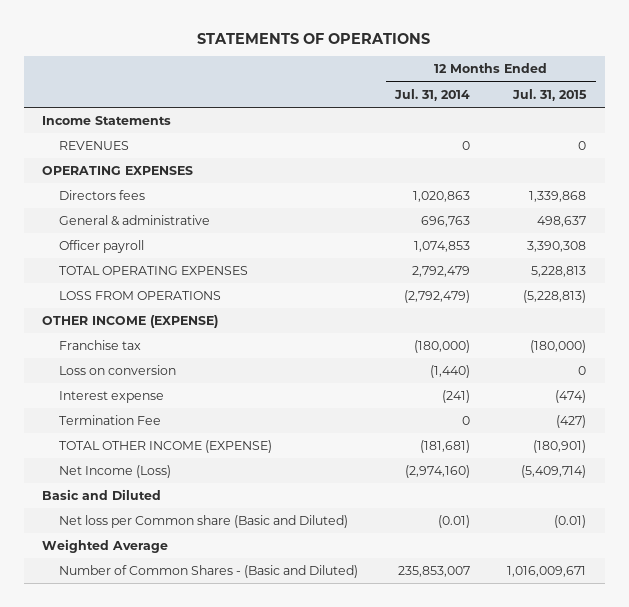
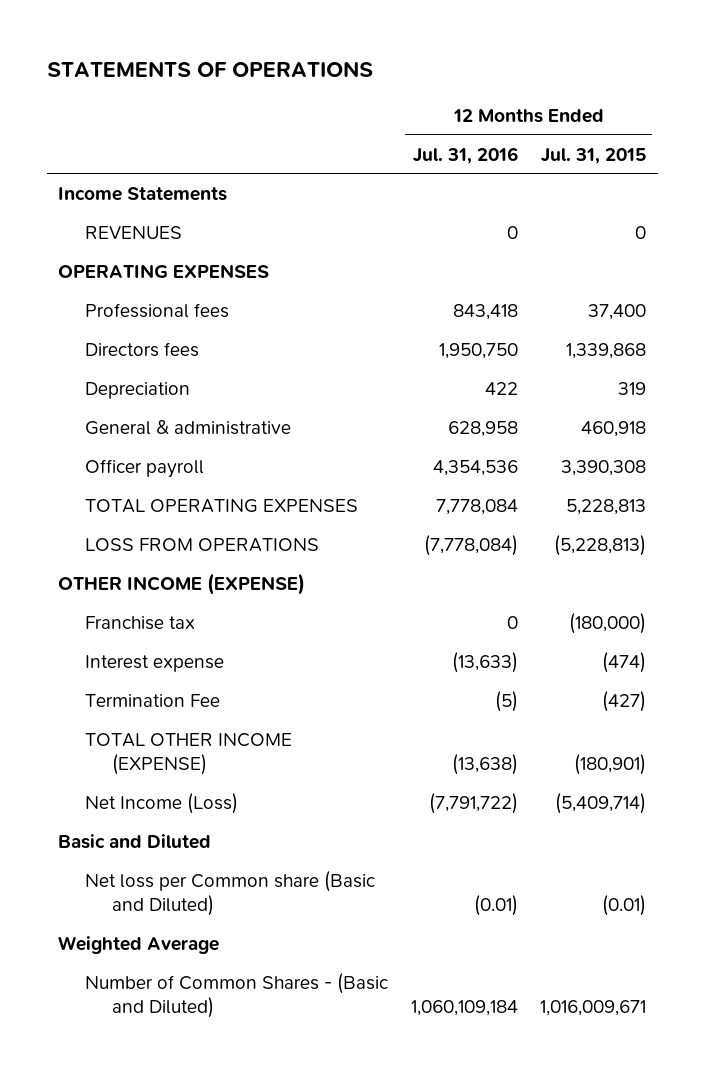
- | 12 Months Ended Jul. 31, 2014 | 12 Months Ended Jul. 31, 2015
+ | 12 Months Ended Jul. 31, 2016 | 12 Months Ended Jul. 31, 2015
+ Professional fees | 843,418 | 37,400
- General & administrative | 696,763 | 498,637
+ Depreciation | 422 | 319
+ General & administrative | 628,958 | 460,918
- Loss on conversion | (1,440) | 0

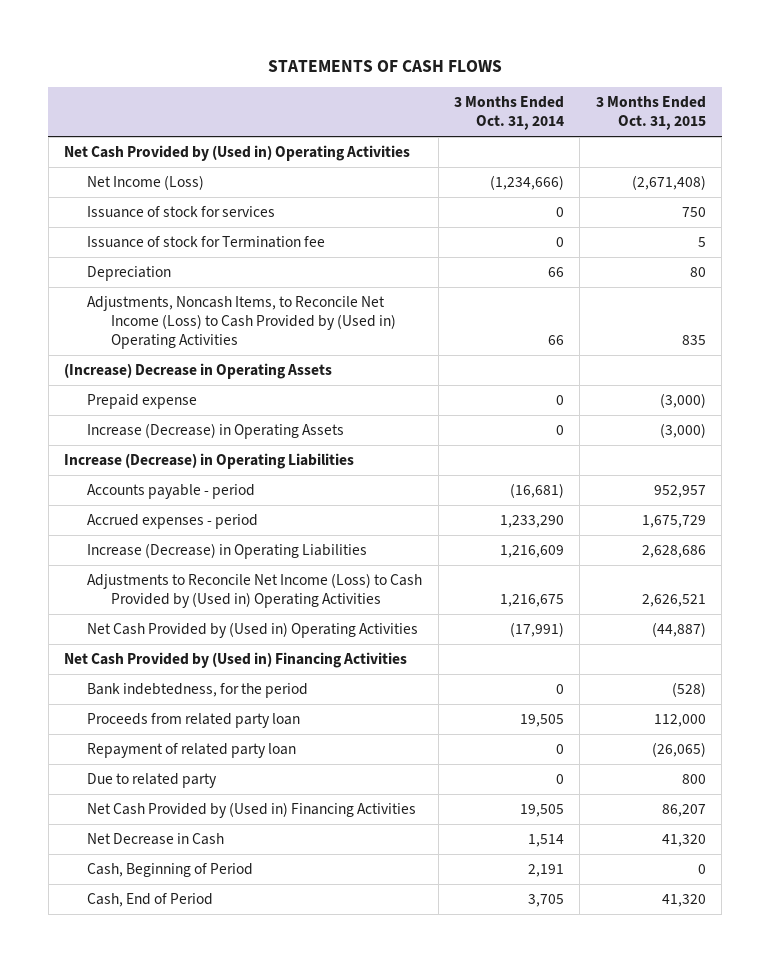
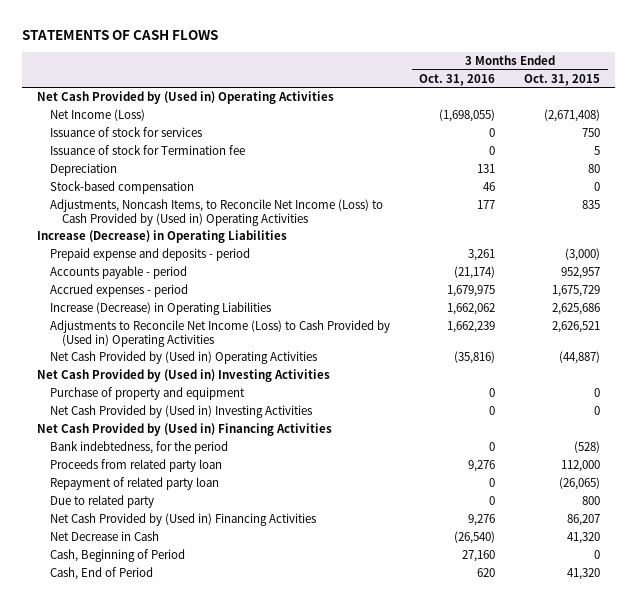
- | 3 Months Ended Oct. 31, 2014 | 3 Months Ended Oct. 31, 2015
+ | 3 Months Ended Oct. 31, 2016 | 3 Months Ended Oct. 31, 2015
+ Stock-based compensation | 46 | 0
- (Increase) Decrease in Operating Assets
- Prepaid expense | 0 | (3,000)
- Increase (Decrease) in Operating Assets | 0 | (3,000)
+ Prepaid expense and deposits - period | 3,261 | (3,000)
- Increase (Decrease) in Operating Liabilities | 1,216,609 | 2,628,686
+ Increase (Decrease) in Operating Liabilities | 1,662,062 | 2,625,686
+ Net Cash Provided by (Used in) Investing Activities
+ Purchase of property and equipment | 0 | 0
+ Net Cash Provided by (Used in) Investing Activities | 0 | 0

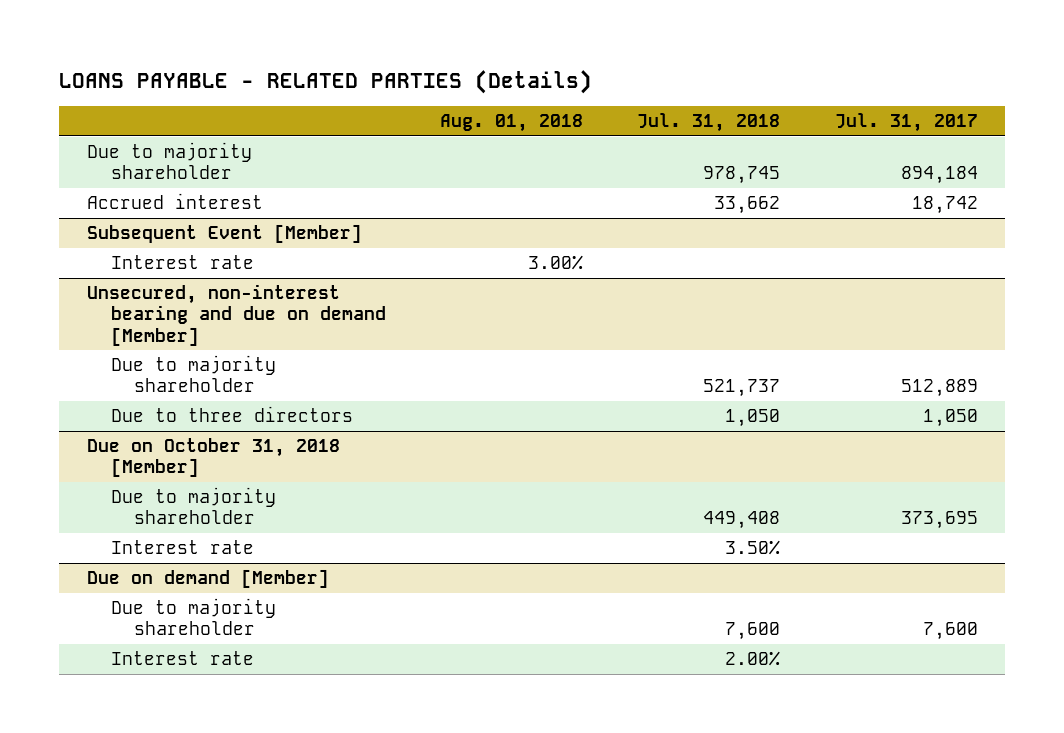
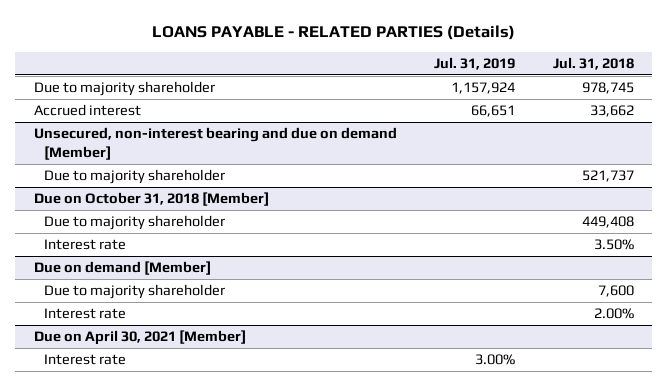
- | Aug. 01, 2018 | Jul. 31, 2018 | Jul. 31, 2017
+ | Jul. 31, 2019 | Jul. 31, 2018
- Subsequent Event [Member]
- Interest rate | 3.00% | |
@ Unsecured, non-interest bearing and due on demand [Member]
- Due to three directors | | 1,050 | 1,050
+ Due on April 30, 2021 [Member]
+ Interest rate | 3.00% |

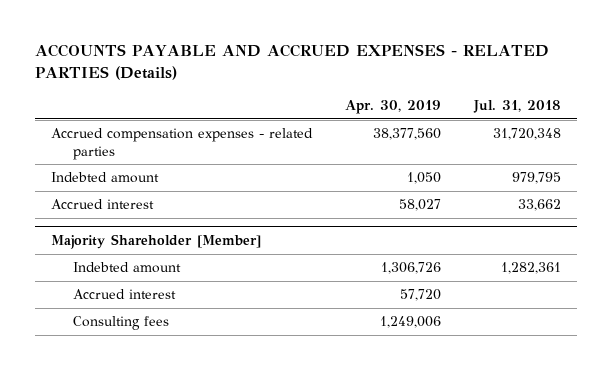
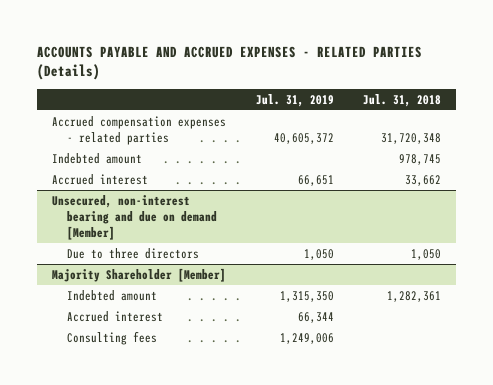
- | Apr. 30, 2019 | Jul. 31, 2018
+ | Jul. 31, 2019 | Jul. 31, 2018
- Indebted amount | 1,050 | 979,795
+ Indebted amount | | 978,745
+ Unsecured, non-interest bearing and due on demand [Member]
+ Due to three directors | 1,050 | 1,050

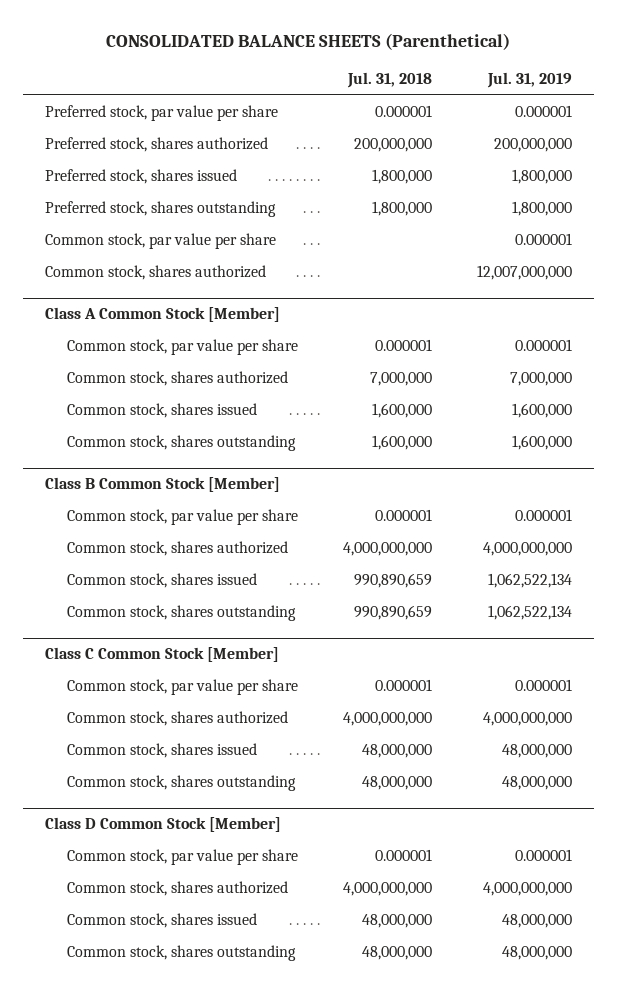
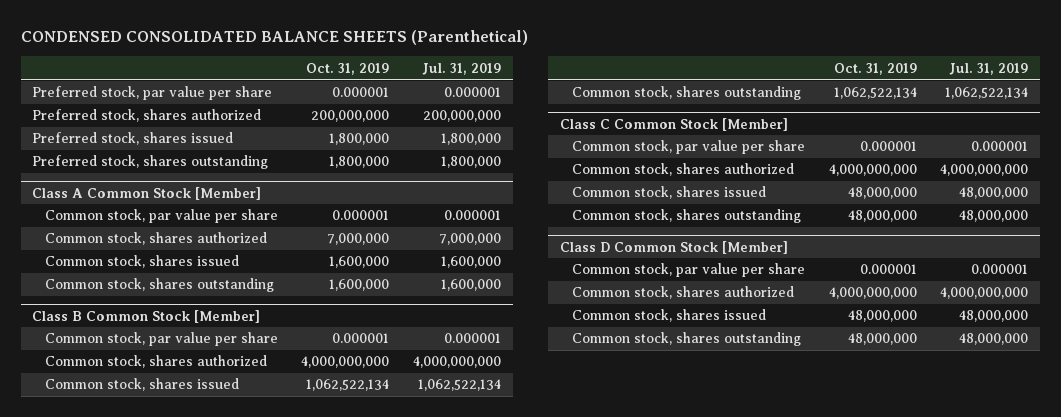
- CONSOLIDATED BALANCE SHEETS (Parenthetical)
+ CONDENSED CONSOLIDATED BALANCE SHEETS (Parenthetical)
- | Jul. 31, 2018 | Jul. 31, 2019
+ | Oct. 31, 2019 | Jul. 31, 2019
- Common stock, par value per share | | 0.000001
- Common stock, shares authorized | | 12,007,000,000

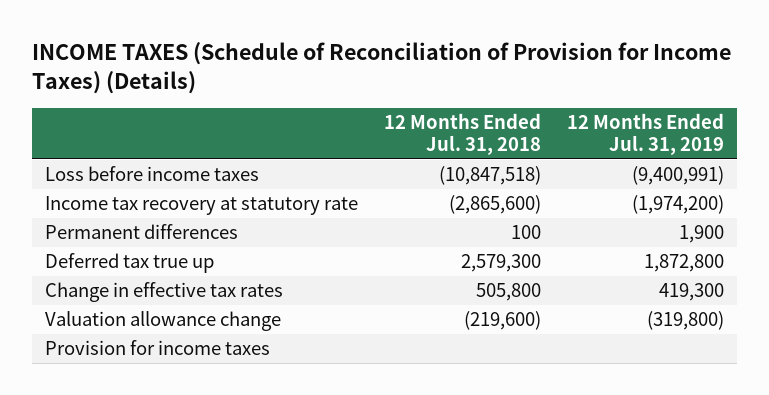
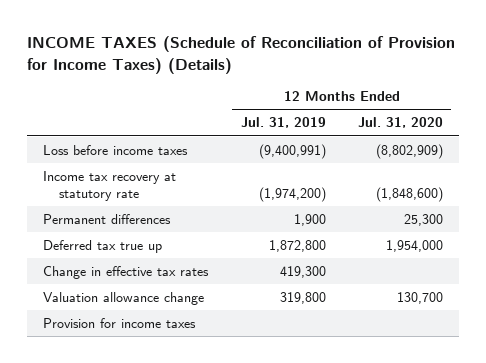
- | 12 Months Ended Jul. 31, 2018 | 12 Months Ended Jul. 31, 2019
+ | 12 Months Ended Jul. 31, 2019 | 12 Months Ended Jul. 31, 2020
- Valuation allowance change | (219,600) | (319,800)
+ Valuation allowance change | 319,800 | 130,700

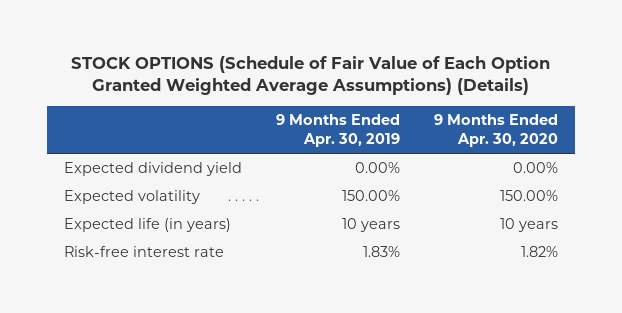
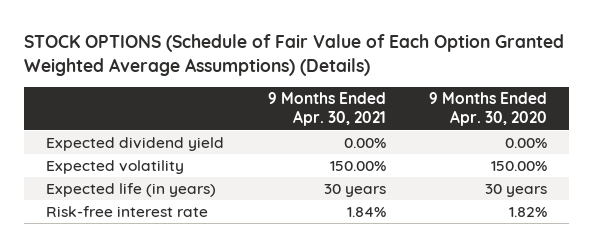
- | 9 Months Ended Apr. 30, 2019 | 9 Months Ended Apr. 30, 2020
+ | 9 Months Ended Apr. 30, 2021 | 9 Months Ended Apr. 30, 2020
- Expected life (in years) | 10 years | 10 years
+ Expected life (in years) | 30 years | 30 years

